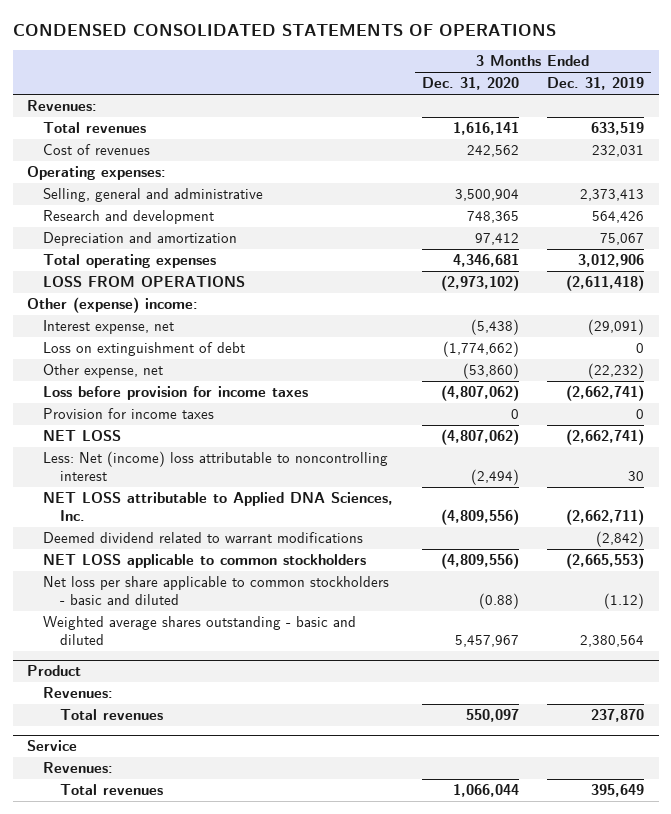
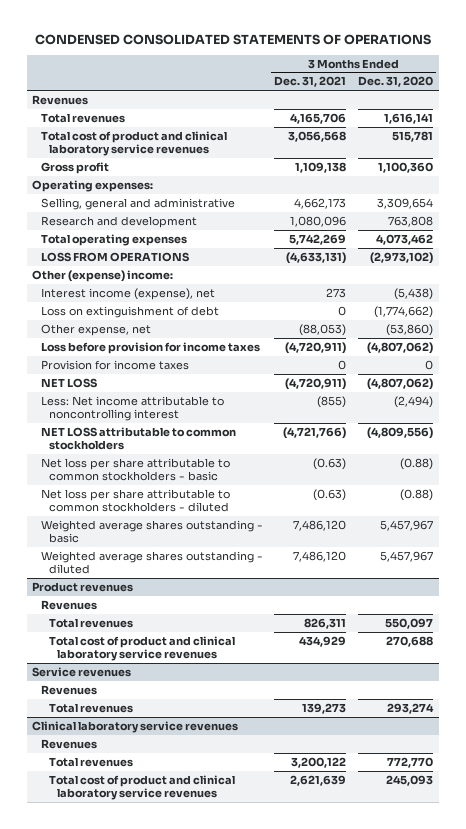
- | 3 Months Ended Dec. 31, 2020 | 3 Months Ended Dec. 31, 2019
+ | 3 Months Ended Dec. 31, 2021 | 3 Months Ended Dec. 31, 2020
- Revenues:
+ Revenues
- Cost of revenues | 242,562 | 232,031
+ Total cost of product and clinical laboratory service revenues | 3,056,568 | 515,781
+ Gross profit | 1,109,138 | 1,100,360
- Selling, general and administrative | 3,500,904 | 2,373,413
- Research and development | 748,365 | 564,426
- Depreciation and amortization | 97,412 | 75,067
- Total operating expenses | 4,346,681 | 3,012,906
+ Selling, general and administrative | 4,662,173 | 3,309,654
+ Research and development | 1,080,096 | 763,808
+ Total operating expenses | 5,742,269 | 4,073,462
- Interest expense, net | (5,438) | (29,091)
+ Interest income (expense), net | 273 | (5,438)
- Less: Net (income) loss attributable to noncontrolling interest | (2,494) | 30
- NET LOSS attributable to Applied DNA Sciences, Inc. | (4,809,556) | (2,662,711)
- Deemed dividend related to warrant modifications | | (2,842)
- NET LOSS applicable to common stockholders | (4,809,556) | (2,665,553)
- Net loss per share applicable to common stockholders - basic and diluted | (0.88) | (1.12)
- Weighted average shares outstanding - basic and diluted | 5,457,967 | 2,380,564
- Product
- Revenues:
+ Less: Net income attributable to noncontrolling interest | (855) | (2,494)
+ NET LOSS attributable to common stockholders | (4,721,766) | (4,809,556)
+ Net loss per share attributable to common stockholders - basic | (0.63) | (0.88)
+ Net loss per share attributable to common stockholders - diluted | (0.63) | (0.88)
+ Weighted average shares outstanding - basic | 7,486,120 | 5,457,967
+ Weighted average shares outstanding - diluted | 7,486,120 | 5,457,967
+ Product revenues
+ Revenues
- Service
- Revenues:
- Total revenues | 1,066,044 | 395,649
+ Total cost of product and clinical laboratory service revenues | 434,929 | 270,688
+ Service revenues
+ Revenues
+ Total revenues | 139,273 | 293,274
+ Clinical laboratory service revenues
+ Revenues
+ Total revenues | 3,200,122 | 772,770
+ Total cost of product and clinical laboratory service revenues | 2,621,639 | 245,093

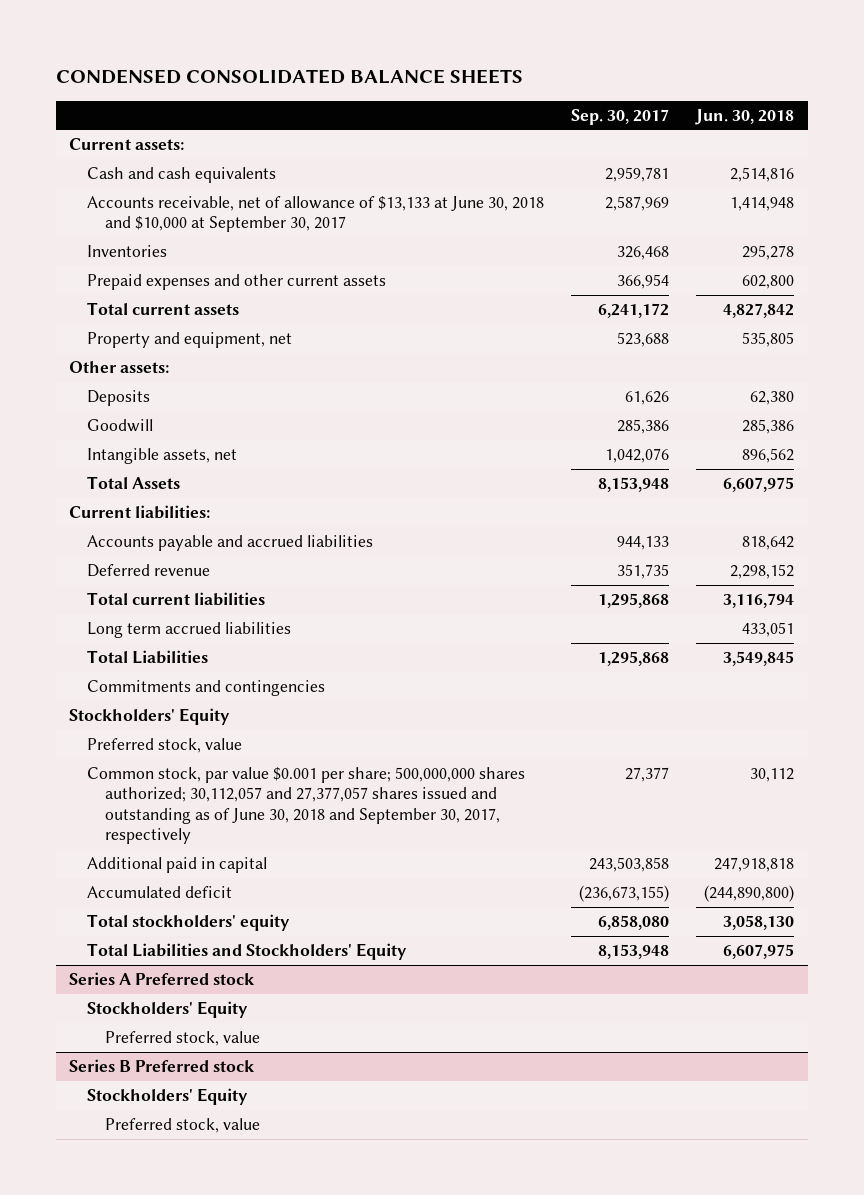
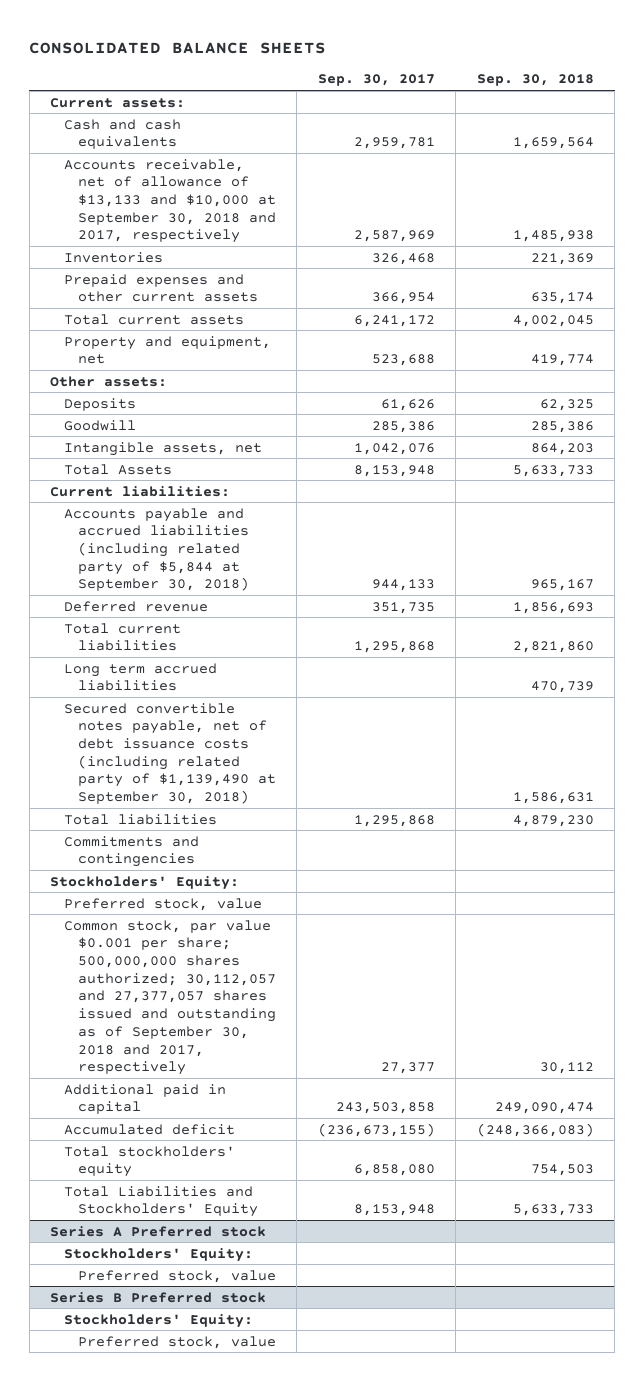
- CONDENSED CONSOLIDATED BALANCE SHEETS
+ CONSOLIDATED BALANCE SHEETS
- | Sep. 30, 2017 | Jun. 30, 2018
+ | Sep. 30, 2017 | Sep. 30, 2018
- Accounts receivable, net of allowance of $13,133 at June 30, 2018 and $10,000 at September 30, 2017 | 2,587,969 | 1,414,948
+ Accounts receivable, net of allowance of $13,133 and $10,000 at September 30, 2018 and 2017, respectively | 2,587,969 | 1,485,938
- Accounts payable and accrued liabilities | 944,133 | 818,642
+ Accounts payable and accrued liabilities (including related party of $5,844 at September 30, 2018) | 944,133 | 965,167
- Total Liabilities | 1,295,868 | 3,549,845
+ Secured convertible notes payable, net of debt issuance costs (including related party of $1,139,490 at September 30, 2018) | | 1,586,631
+ Total liabilities | 1,295,868 | 4,879,230
- Stockholders' Equity
+ Stockholders' Equity:
- Common stock, par value $0.001 per share; 500,000,000 shares authorized; 30,112,057 and 27,377,057 shares issued and outstanding as of June 30, 2018 and September 30, 2017, respectively | 27,377 | 30,112
+ Common stock, par value $0.001 per share; 500,000,000 shares authorized; 30,112,057 and 27,377,057 shares issued and outstanding as of September 30, 2018 and 2017, respectively | 27,377 | 30,112
@ Series A Preferred stock
- Stockholders' Equity
+ Stockholders' Equity:
@ Series B Preferred stock
- Stockholders' Equity
+ Stockholders' Equity:

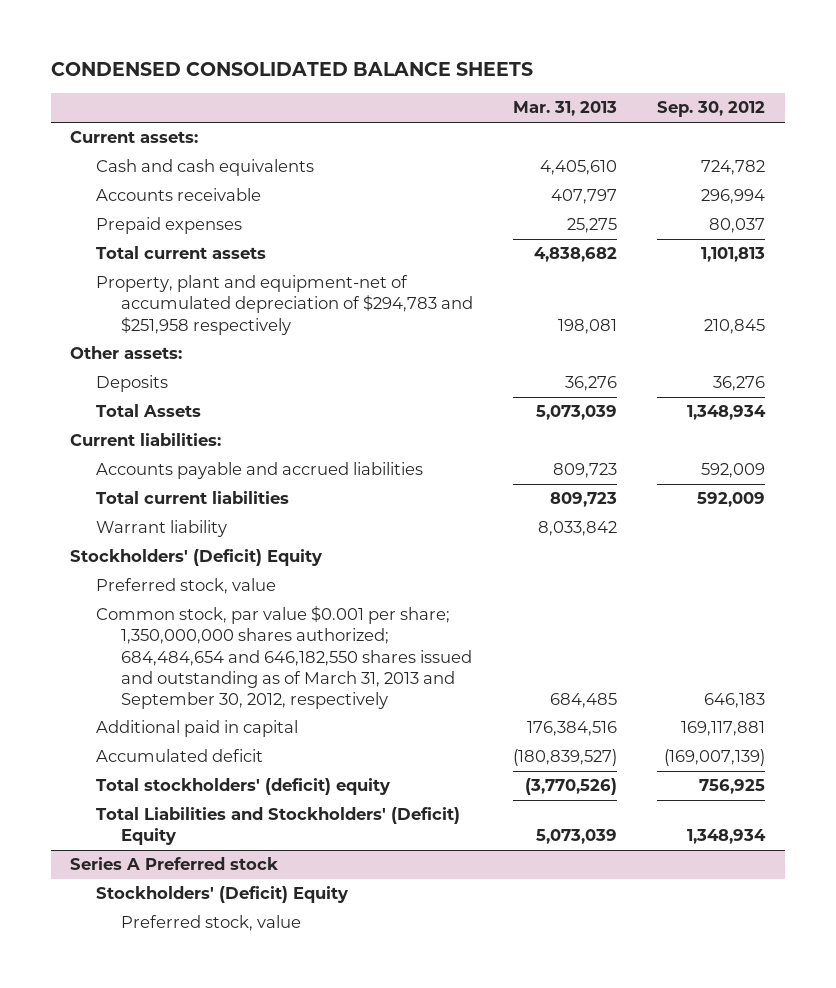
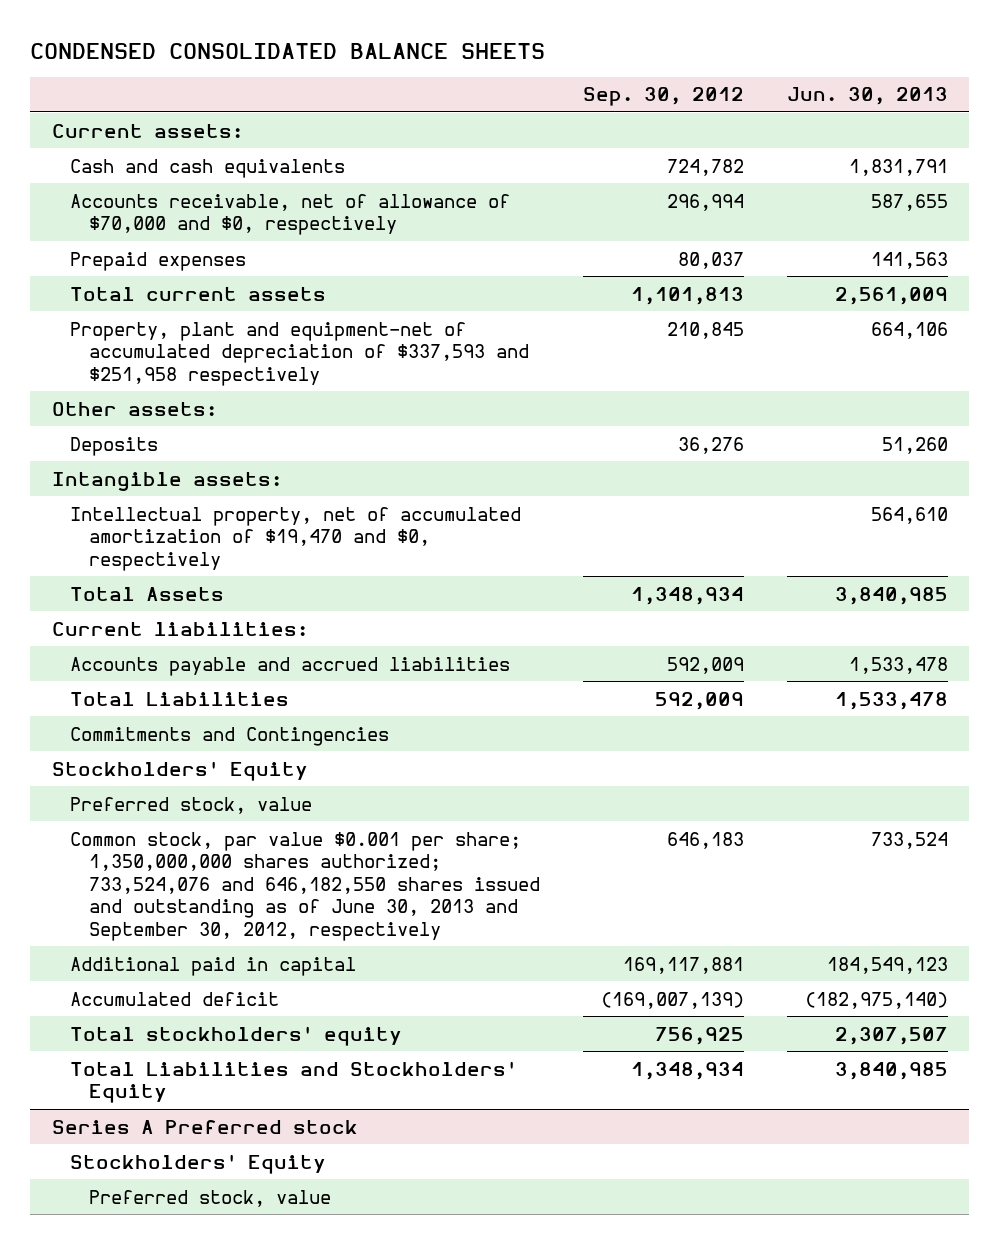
- | Mar. 31, 2013 | Sep. 30, 2012
+ | Sep. 30, 2012 | Jun. 30, 2013
- Accounts receivable | 407,797 | 296,994
+ Accounts receivable, net of allowance of $70,000 and $0, respectively | 296,994 | 587,655
- Property, plant and equipment-net of accumulated depreciation of $294,783 and $251,958 respectively | 198,081 | 210,845
+ Property, plant and equipment-net of accumulated depreciation of $337,593 and $251,958 respectively | 210,845 | 664,106
+ Intangible assets:
+ Intellectual property, net of accumulated amortization of $19,470 and $0, respectively | | 564,610
- Total current liabilities | 809,723 | 592,009
- Warrant liability | 8,033,842 |
- Stockholders' (Deficit) Equity
+ Total Liabilities | 592,009 | 1,533,478
+ Commitments and Contingencies
+ Stockholders' Equity
- Common stock, par value $0.001 per share; 1,350,000,000 shares authorized; 684,484,654 and 646,182,550 shares issued and outstanding as of March 31, 2013 and September 30, 2012, respectively | 684,485 | 646,183
+ Common stock, par value $0.001 per share; 1,350,000,000 shares authorized; 733,524,076 and 646,182,550 shares issued and outstanding as of June 30, 2013 and September 30, 2012, respectively | 646,183 | 733,524
- Total stockholders' (deficit) equity | (3,770,526) | 756,925
- Total Liabilities and Stockholders' (Deficit) Equity | 5,073,039 | 1,348,934
+ Total stockholders' equity | 756,925 | 2,307,507
+ Total Liabilities and Stockholders' Equity | 1,348,934 | 3,840,985
@ Series A Preferred stock
- Stockholders' (Deficit) Equity
+ Stockholders' Equity

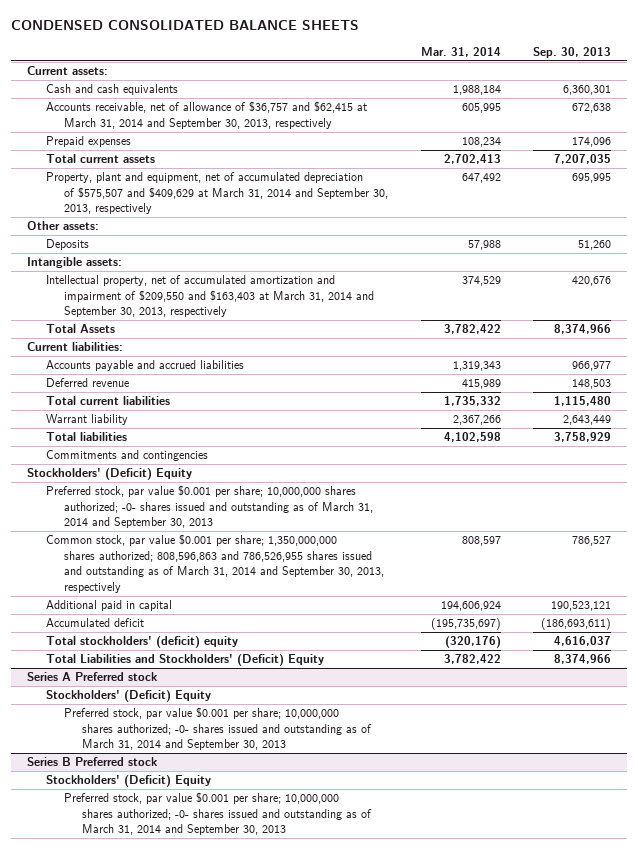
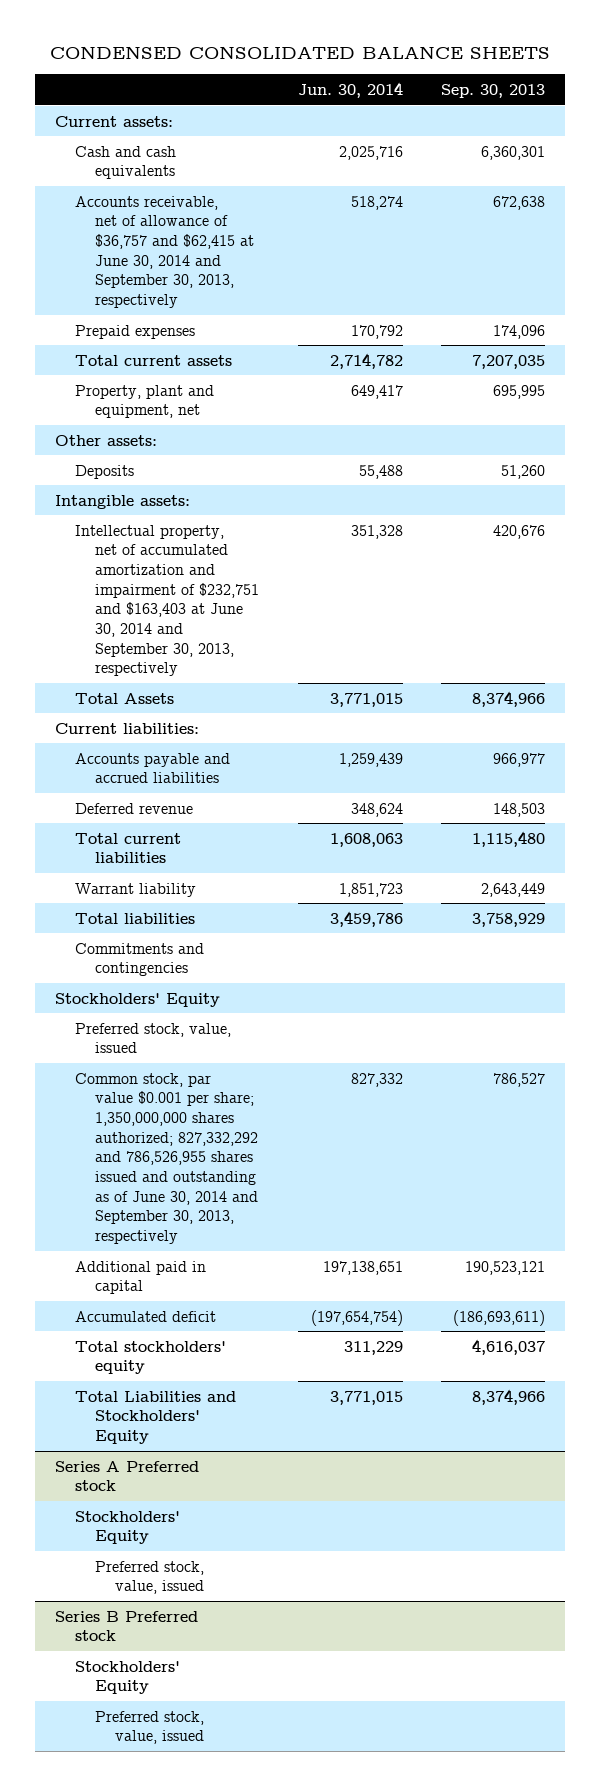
- | Mar. 31, 2014 | Sep. 30, 2013
+ | Jun. 30, 2014 | Sep. 30, 2013
- Accounts receivable, net of allowance of $36,757 and $62,415 at March 31, 2014 and September 30, 2013, respectively | 605,995 | 672,638
+ Accounts receivable, net of allowance of $36,757 and $62,415 at June 30, 2014 and September 30, 2013, respectively | 518,274 | 672,638
- Property, plant and equipment, net of accumulated depreciation of $575,507 and $409,629 at March 31, 2014 and September 30, 2013, respectively | 647,492 | 695,995
+ Property, plant and equipment, net | 649,417 | 695,995
- Intellectual property, net of accumulated amortization and impairment of $209,550 and $163,403 at March 31, 2014 and September 30, 2013, respectively | 374,529 | 420,676
+ Intellectual property, net of accumulated amortization and impairment of $232,751 and $163,403 at June 30, 2014 and September 30, 2013, respectively | 351,328 | 420,676
- Stockholders' (Deficit) Equity
- Preferred stock, par value $0.001 per share; 10,000,000 shares authorized; -0- shares issued and outstanding as of March 31, 2014 and September 30, 2013
- Common stock, par value $0.001 per share; 1,350,000,000 shares authorized; 808,596,863 and 786,526,955 shares issued and outstanding as of March 31, 2014 and September 30, 2013, respectively | 808,597 | 786,527
+ Stockholders' Equity
+ Preferred stock, value, issued
+ Common stock, par value $0.001 per share; 1,350,000,000 shares authorized; 827,332,292 and 786,526,955 shares issued and outstanding as of June 30, 2014 and September 30, 2013, respectively | 827,332 | 786,527
- Total stockholders' (deficit) equity | (320,176) | 4,616,037
- Total Liabilities and Stockholders' (Deficit) Equity | 3,782,422 | 8,374,966
+ Total stockholders' equity | 311,229 | 4,616,037
+ Total Liabilities and Stockholders' Equity | 3,771,015 | 8,374,966
@ Series A Preferred stock
- Stockholders' (Deficit) Equity
- Preferred stock, par value $0.001 per share; 10,000,000 shares authorized; -0- shares issued and outstanding as of March 31, 2014 and September 30, 2013
+ Stockholders' Equity
+ Preferred stock, value, issued
@ Series B Preferred stock
- Stockholders' (Deficit) Equity
- Preferred stock, par value $0.001 per share; 10,000,000 shares authorized; -0- shares issued and outstanding as of March 31, 2014 and September 30, 2013
+ Stockholders' Equity
+ Preferred stock, value, issued

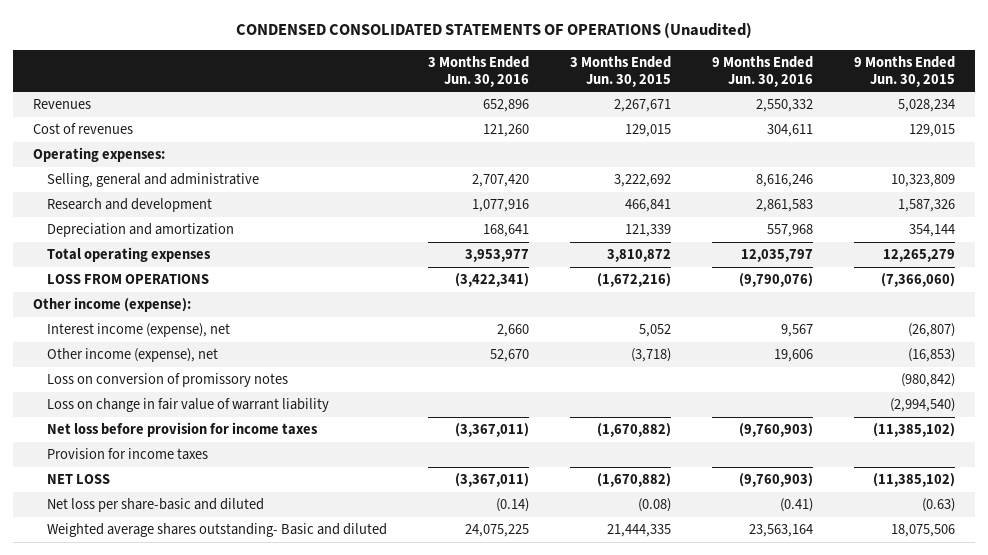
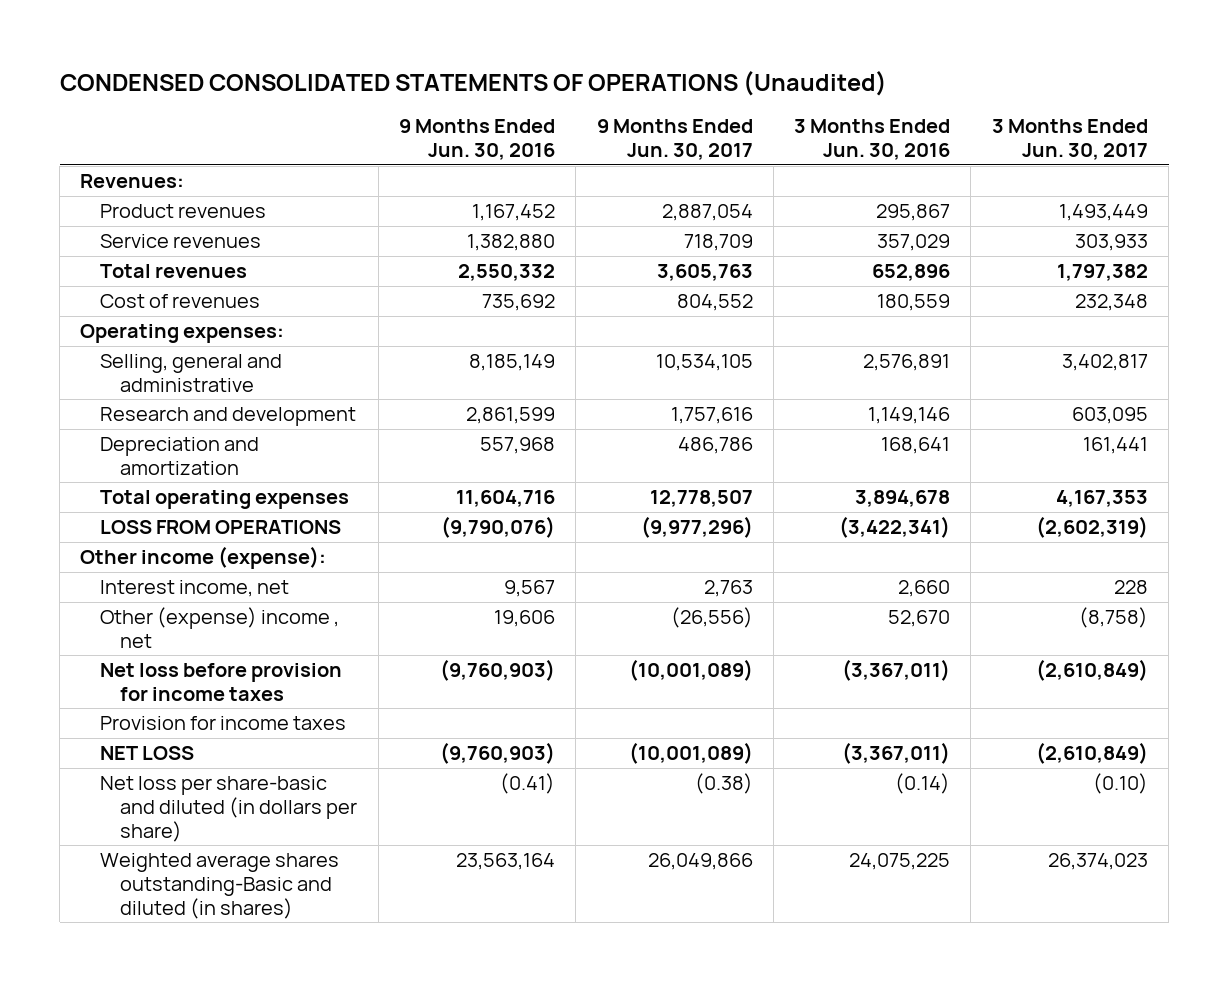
- | 3 Months Ended Jun. 30, 2016 | 3 Months Ended Jun. 30, 2015 | 9 Months Ended Jun. 30, 2016 | 9 Months Ended Jun. 30, 2015
+ | 9 Months Ended Jun. 30, 2016 | 9 Months Ended Jun. 30, 2017 | 3 Months Ended Jun. 30, 2016 | 3 Months Ended Jun. 30, 2017
- Revenues | 652,896 | 2,267,671 | 2,550,332 | 5,028,234
- Cost of revenues | 121,260 | 129,015 | 304,611 | 129,015
+ Revenues:
+ Product revenues | 1,167,452 | 2,887,054 | 295,867 | 1,493,449
+ Service revenues | 1,382,880 | 718,709 | 357,029 | 303,933
+ Total revenues | 2,550,332 | 3,605,763 | 652,896 | 1,797,382
+ Cost of revenues | 735,692 | 804,552 | 180,559 | 232,348
- Selling, general and administrative | 2,707,420 | 3,222,692 | 8,616,246 | 10,323,809
- Research and development | 1,077,916 | 466,841 | 2,861,583 | 1,587,326
+ Selling, general and administrative | 8,185,149 | 10,534,105 | 2,576,891 | 3,402,817
+ Research and development | 2,861,599 | 1,757,616 | 1,149,146 | 603,095
- Total operating expenses | 3,953,977 | 3,810,872 | 12,035,797 | 12,265,279
+ Total operating expenses | 11,604,716 | 12,778,507 | 3,894,678 | 4,167,353
- Interest income (expense), net | 2,660 | 5,052 | 9,567 | (26,807)
- Other income (expense), net | 52,670 | (3,718) | 19,606 | (16,853)
- Loss on conversion of promissory notes | | | | (980,842)
- Loss on change in fair value of warrant liability | | | | (2,994,540)
+ Interest income, net | 9,567 | 2,763 | 2,660 | 228
+ Other (expense) income , net | 19,606 | (26,556) | 52,670 | (8,758)
- Net loss per share-basic and diluted | (0.14) | (0.08) | (0.41) | (0.63)
- Weighted average shares outstanding- Basic and diluted | 24,075,225 | 21,444,335 | 23,563,164 | 18,075,506
+ Net loss per share-basic and diluted (in dollars per share) | (0.41) | (0.38) | (0.14) | (0.10)
+ Weighted average shares outstanding-Basic and diluted (in shares) | 23,563,164 | 26,049,866 | 24,075,225 | 26,374,023

